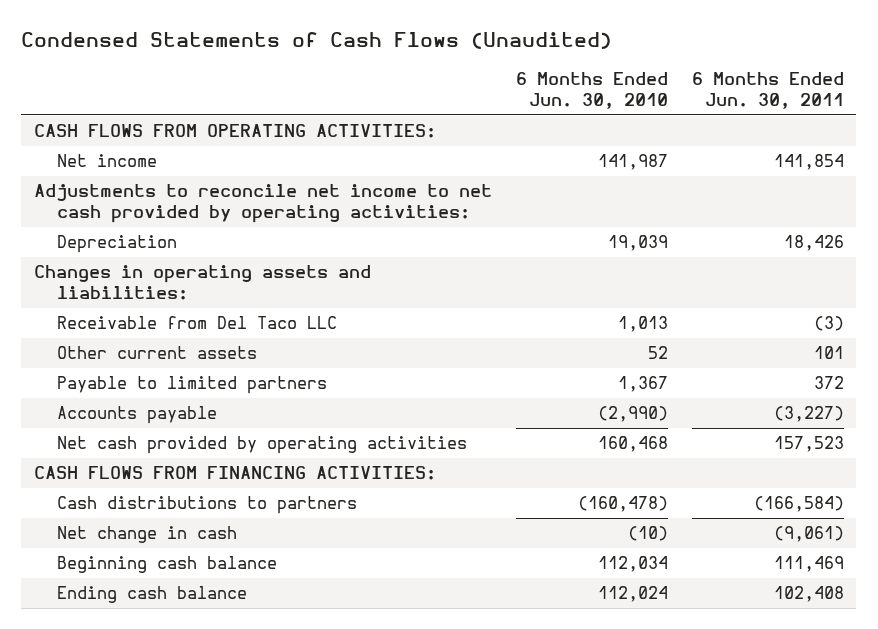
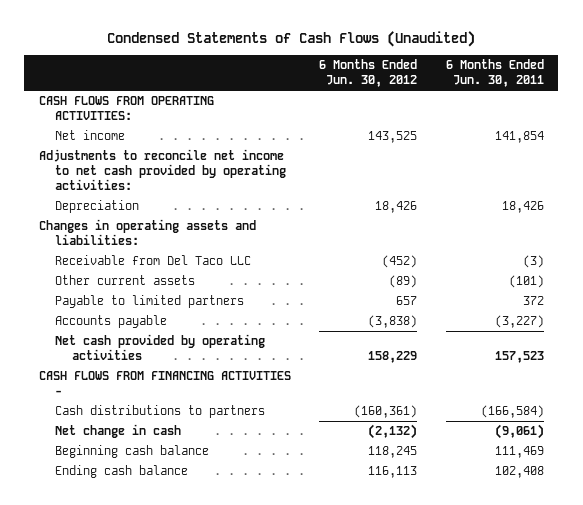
- | 6 Months Ended Jun. 30, 2010 | 6 Months Ended Jun. 30, 2011
+ | 6 Months Ended Jun. 30, 2012 | 6 Months Ended Jun. 30, 2011
- Other current assets | 52 | 101
+ Other current assets | (89) | (101)
- CASH FLOWS FROM FINANCING ACTIVITIES:
+ CASH FLOWS FROM FINANCING ACTIVITIES -

